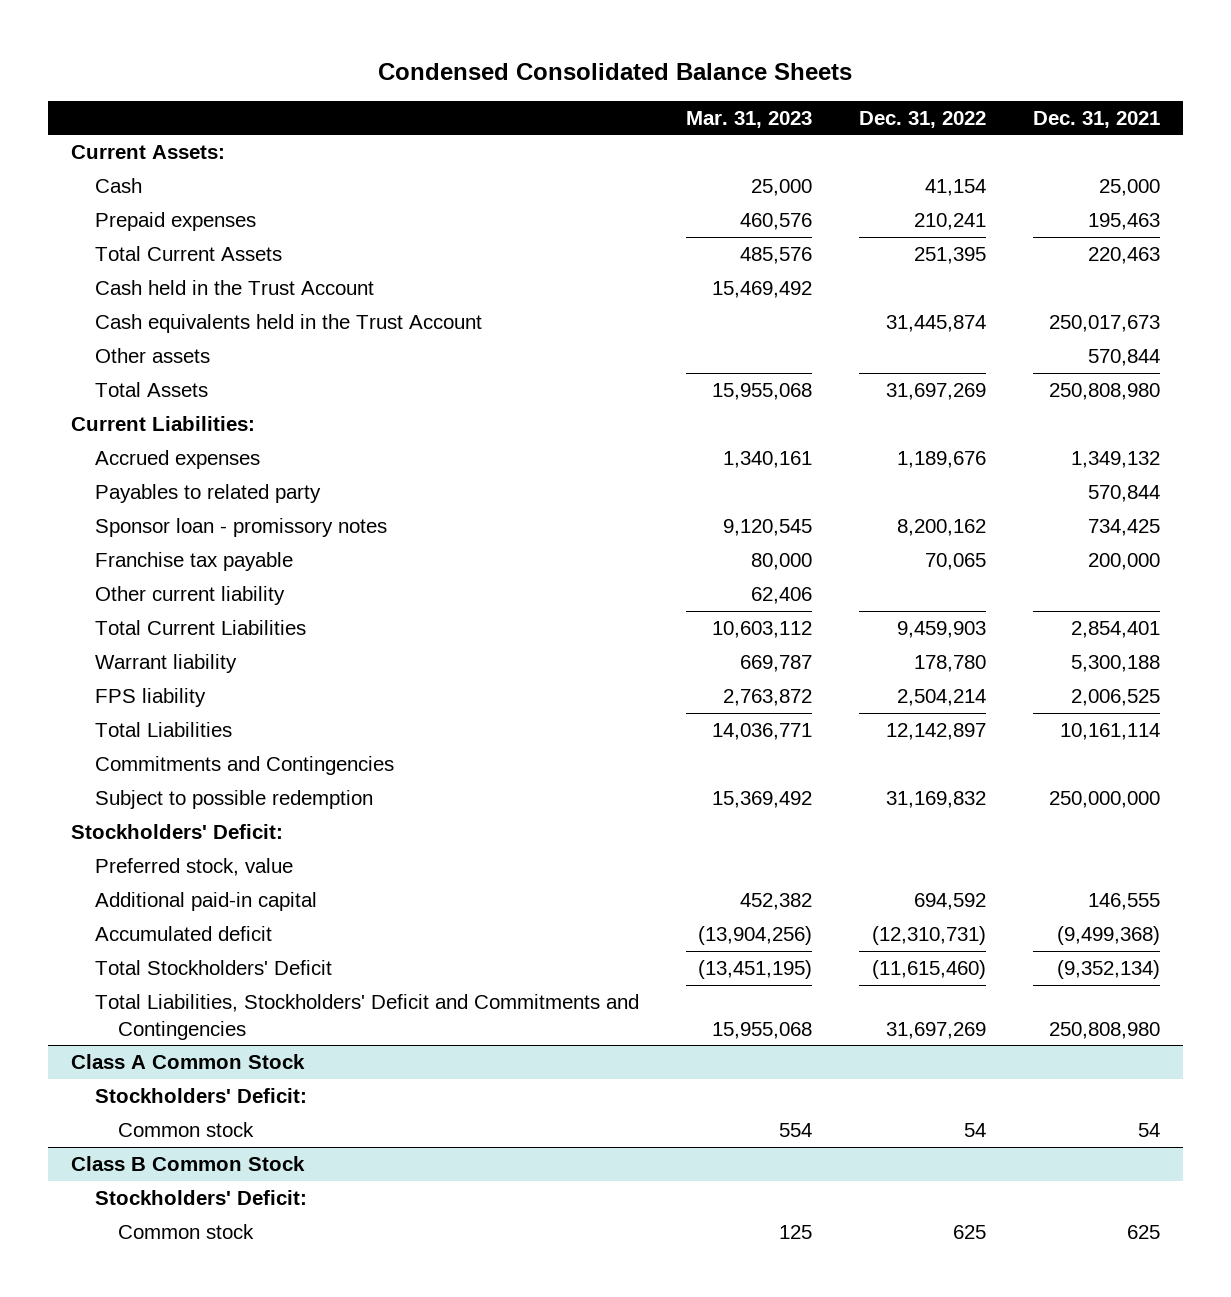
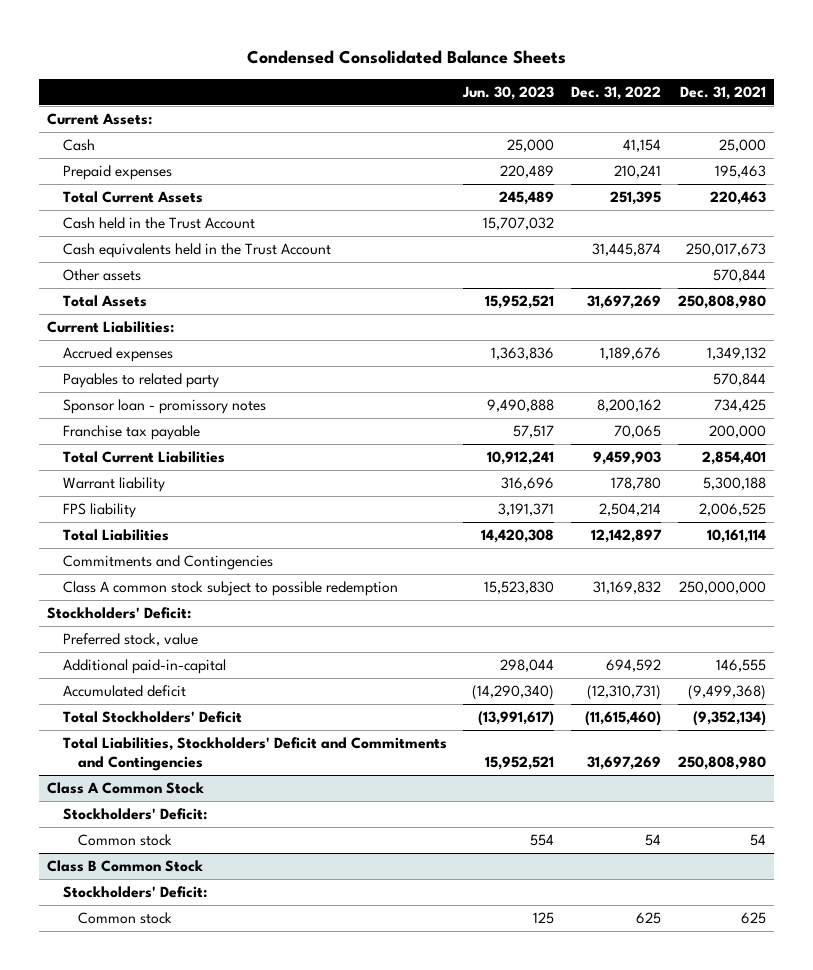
- | Mar. 31, 2023 | Dec. 31, 2022 | Dec. 31, 2021
+ | Jun. 30, 2023 | Dec. 31, 2022 | Dec. 31, 2021
- Other current liability | 62,406 | |
- Subject to possible redemption | 15,369,492 | 31,169,832 | 250,000,000
+ Class A common stock subject to possible redemption | 15,523,830 | 31,169,832 | 250,000,000
- Additional paid-in capital | 452,382 | 694,592 | 146,555
+ Additional paid-in-capital | 298,044 | 694,592 | 146,555

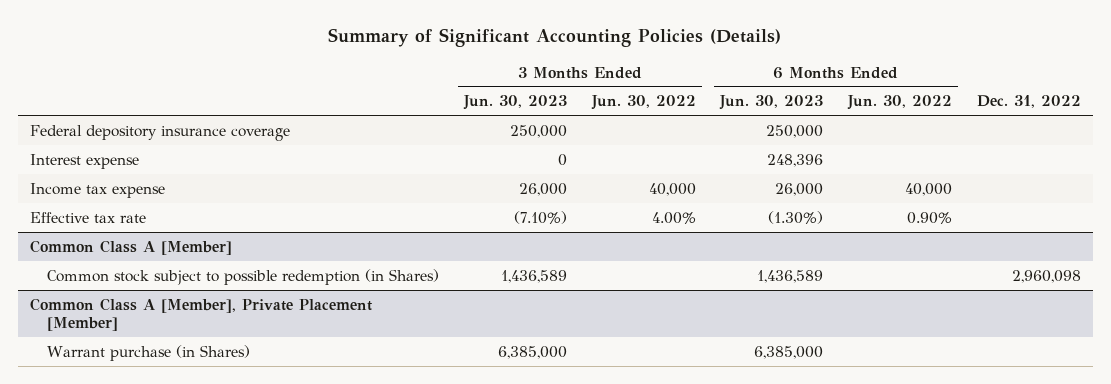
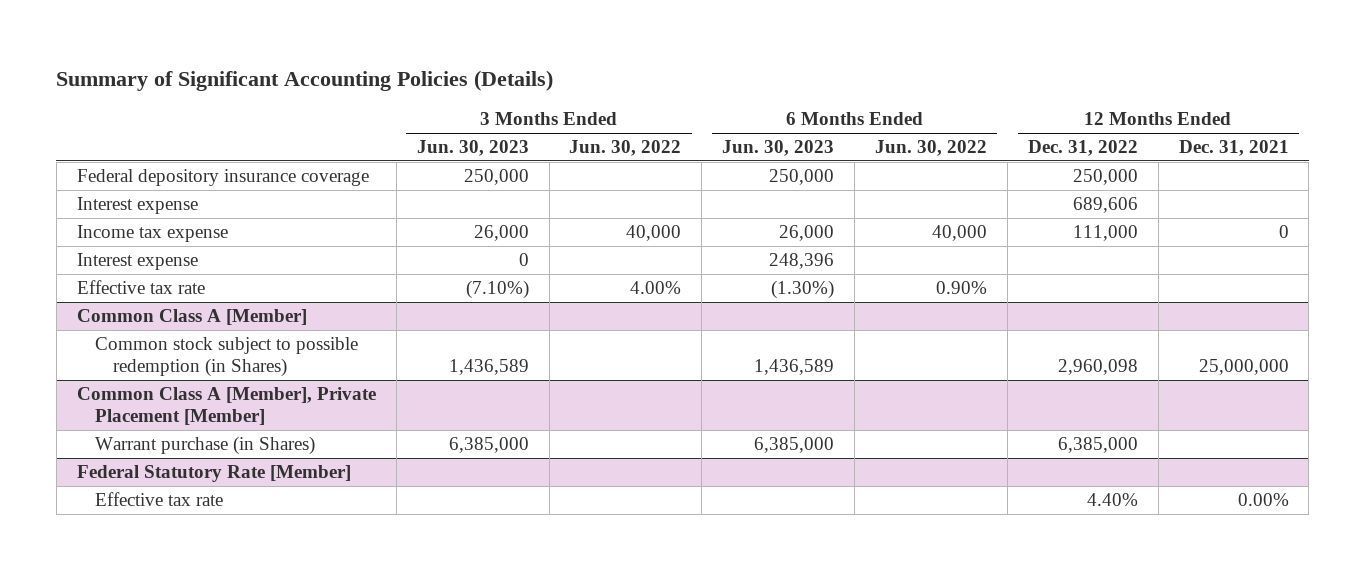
- | 3 Months Ended Jun. 30, 2023 | 3 Months Ended Jun. 30, 2022 | 6 Months Ended Jun. 30, 2023 | 6 Months Ended Jun. 30, 2022 | Dec. 31, 2022
+ | 3 Months Ended Jun. 30, 2023 | 3 Months Ended Jun. 30, 2022 | 6 Months Ended Jun. 30, 2023 | 6 Months Ended Jun. 30, 2022 | 12 Months Ended Dec. 31, 2022 | 12 Months Ended Dec. 31, 2021
+ Interest expense | | | | | 689,606 |
moved down: Interest expense | 0 | | 248,396 | | |
+ Federal Statutory Rate [Member]
+ Effective tax rate | | | | | 4.40% | 0.00%

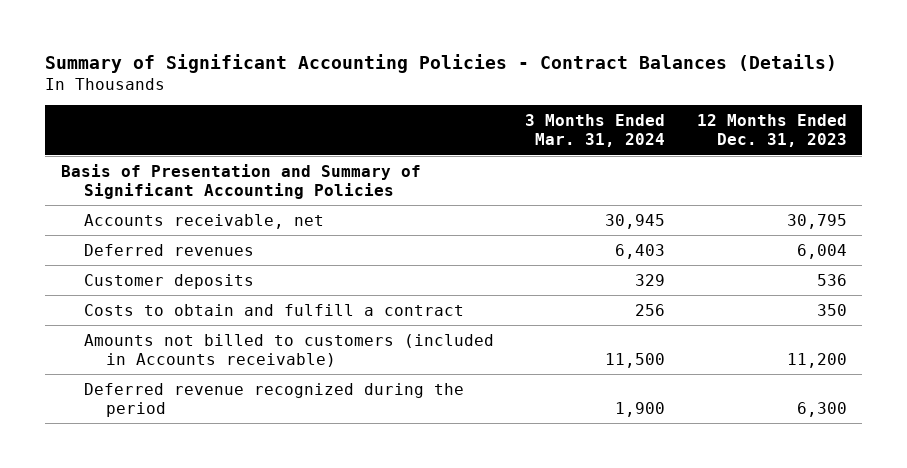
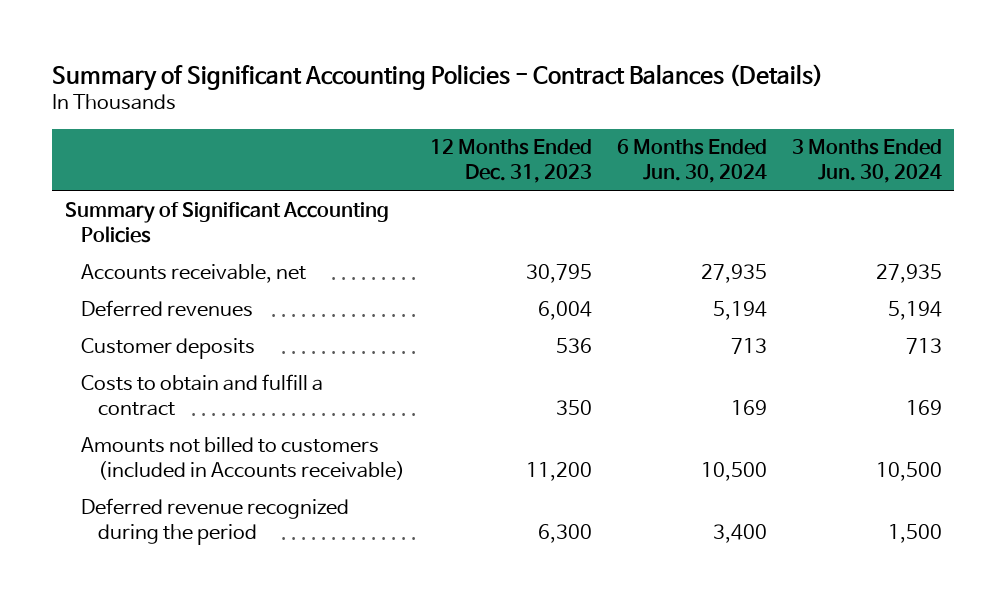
- | 3 Months Ended Mar. 31, 2024 | 12 Months Ended Dec. 31, 2023
+ | 12 Months Ended Dec. 31, 2023 | 6 Months Ended Jun. 30, 2024 | 3 Months Ended Jun. 30, 2024
- Basis of Presentation and Summary of Significant Accounting Policies
+ Summary of Significant Accounting Policies

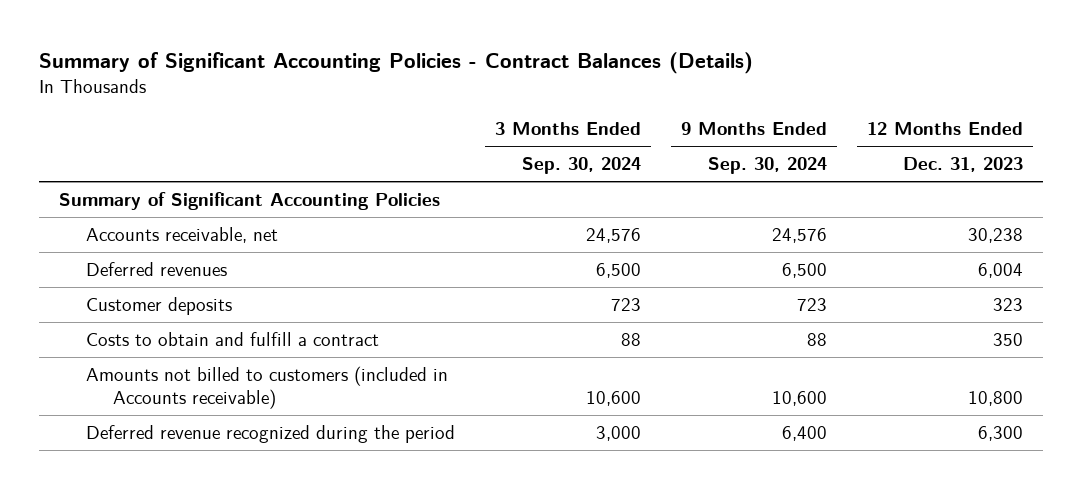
- | 12 Months Ended Dec. 31, 2023 | 6 Months Ended Jun. 30, 2024 | 3 Months Ended Jun. 30, 2024
+ | 3 Months Ended Sep. 30, 2024 | 9 Months Ended Sep. 30, 2024 | 12 Months Ended Dec. 31, 2023
- Accounts receivable, net | 30,795 | 27,935 | 27,935
+ Accounts receivable, net | 24,576 | 24,576 | 30,238
- Customer deposits | 536 | 713 | 713
+ Customer deposits | 723 | 723 | 323
- Amounts not billed to customers (included in Accounts receivable) | 11,200 | 10,500 | 10,500
+ Amounts not billed to customers (included in Accounts receivable) | 10,600 | 10,600 | 10,800

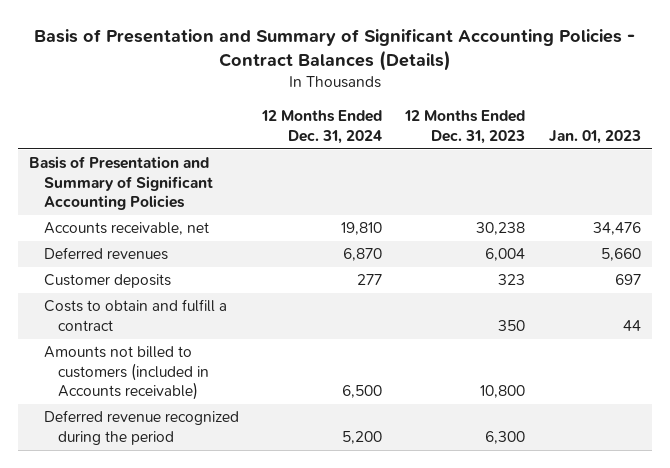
- Summary of Significant Accounting Policies - Contract Balances (Details)
+ Basis of Presentation and Summary of Significant Accounting Policies - Contract Balances (Details)
- | 3 Months Ended Sep. 30, 2024 | 9 Months Ended Sep. 30, 2024 | 12 Months Ended Dec. 31, 2023
+ | 12 Months Ended Dec. 31, 2024 | 12 Months Ended Dec. 31, 2023 | Jan. 01, 2023
- Summary of Significant Accounting Policies
+ Basis of Presentation and Summary of Significant Accounting Policies

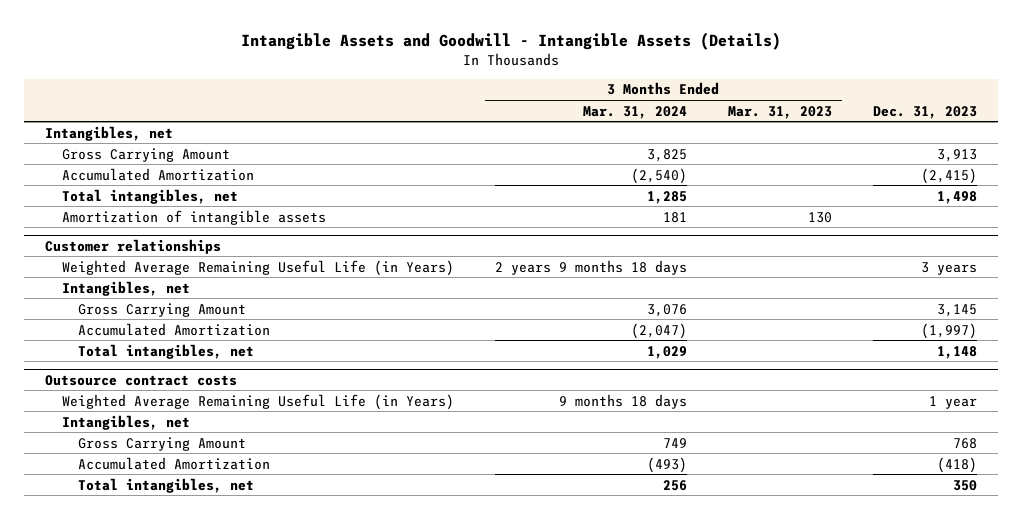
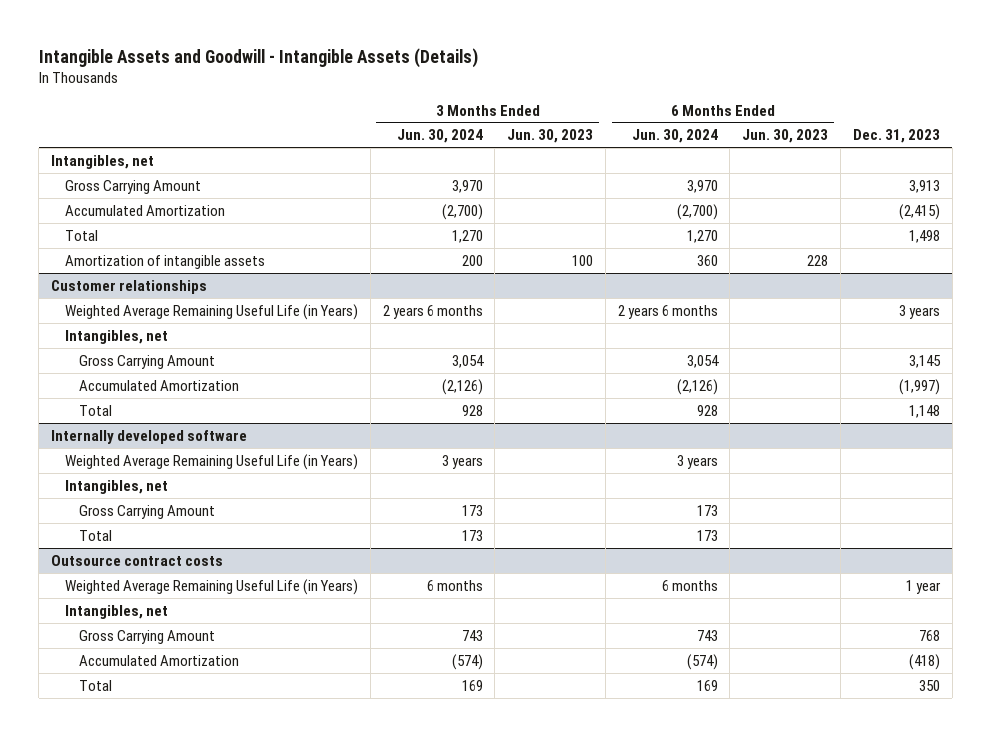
- | 3 Months Ended Mar. 31, 2024 | 3 Months Ended Mar. 31, 2023 | Dec. 31, 2023
+ | 3 Months Ended Jun. 30, 2024 | 3 Months Ended Jun. 30, 2023 | 6 Months Ended Jun. 30, 2024 | 6 Months Ended Jun. 30, 2023 | Dec. 31, 2023
- Total intangibles, net | 1,285 | | 1,498
+ Total | 1,270 | | 1,270 | | 1,498
@ Customer relationships
- Total intangibles, net | 1,029 | | 1,148
+ Total | 928 | | 928 | | 1,148
+ Internally developed software
+ Weighted Average Remaining Useful Life (in Years) | 3 years | | 3 years | |
+ Intangibles, net
+ Gross Carrying Amount | 173 | | 173 | |
+ Total | 173 | | 173 | |
@ Outsource contract costs
- Total intangibles, net | 256 | | 350
+ Total | 169 | | 169 | | 350

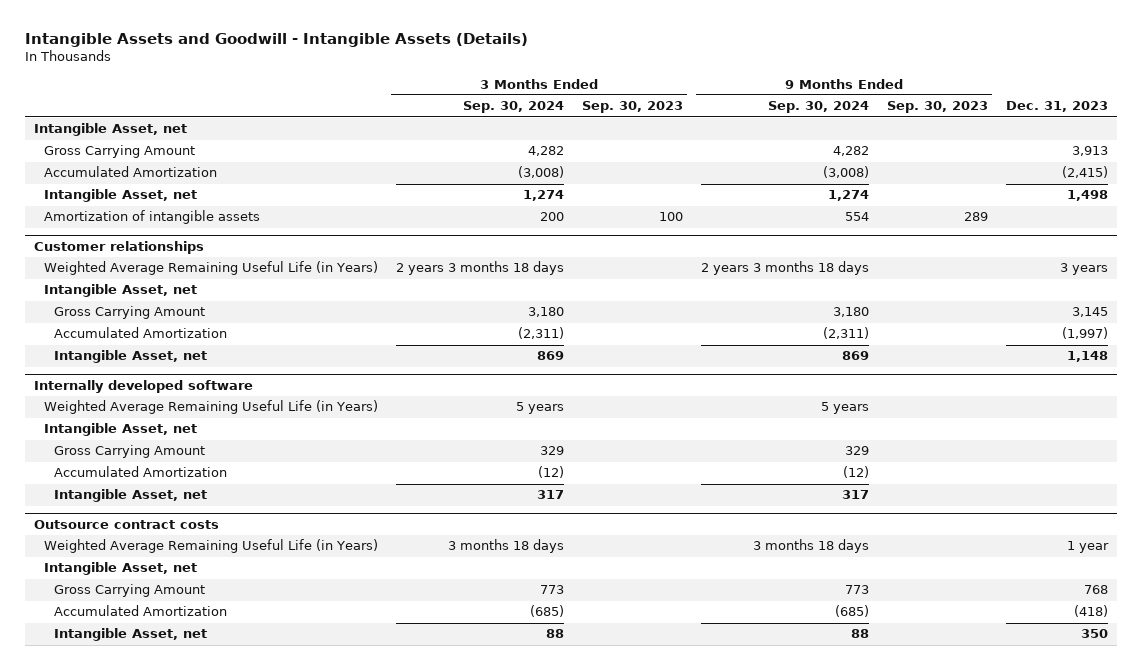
- | 3 Months Ended Jun. 30, 2024 | 3 Months Ended Jun. 30, 2023 | 6 Months Ended Jun. 30, 2024 | 6 Months Ended Jun. 30, 2023 | Dec. 31, 2023
+ | 3 Months Ended Sep. 30, 2024 | 3 Months Ended Sep. 30, 2023 | 9 Months Ended Sep. 30, 2024 | 9 Months Ended Sep. 30, 2023 | Dec. 31, 2023
- Intangibles, net
+ Intangible Asset, net
- Total | 1,270 | | 1,270 | | 1,498
+ Intangible Asset, net | 1,274 | | 1,274 | | 1,498
@ Customer relationships
- Intangibles, net
+ Intangible Asset, net
- Total | 928 | | 928 | | 1,148
+ Intangible Asset, net | 869 | | 869 | | 1,148
@ Internally developed software
- Intangibles, net
+ Intangible Asset, net
- Total | 173 | | 173 | |
+ Accumulated Amortization | (12) | | (12) | |
+ Intangible Asset, net | 317 | | 317 | |
@ Outsource contract costs
- Intangibles, net
+ Intangible Asset, net
- Total | 169 | | 169 | | 350
+ Intangible Asset, net | 88 | | 88 | | 350

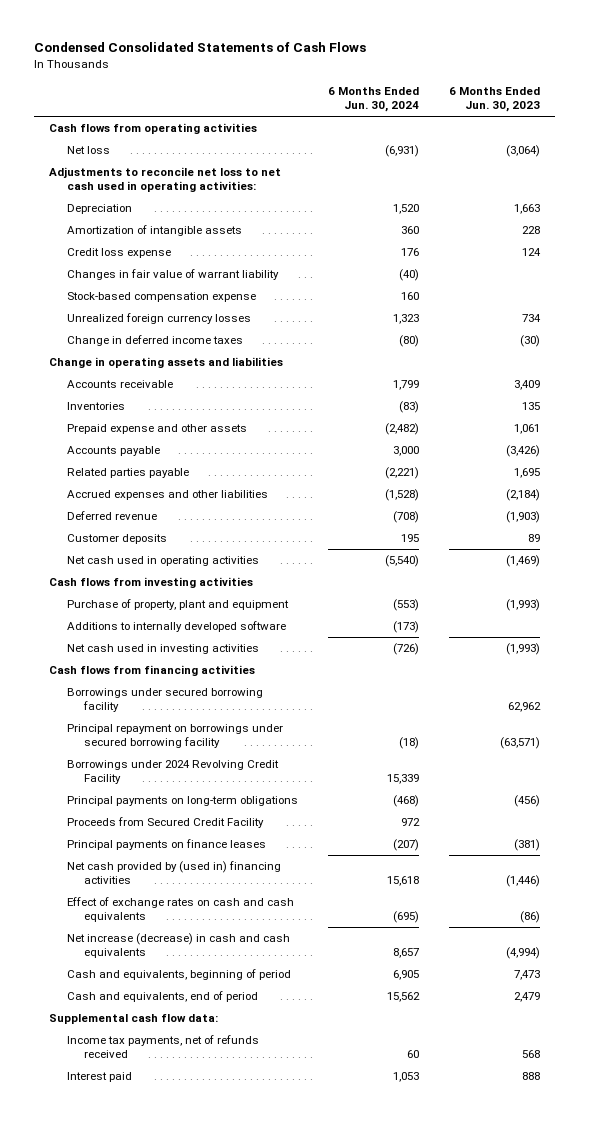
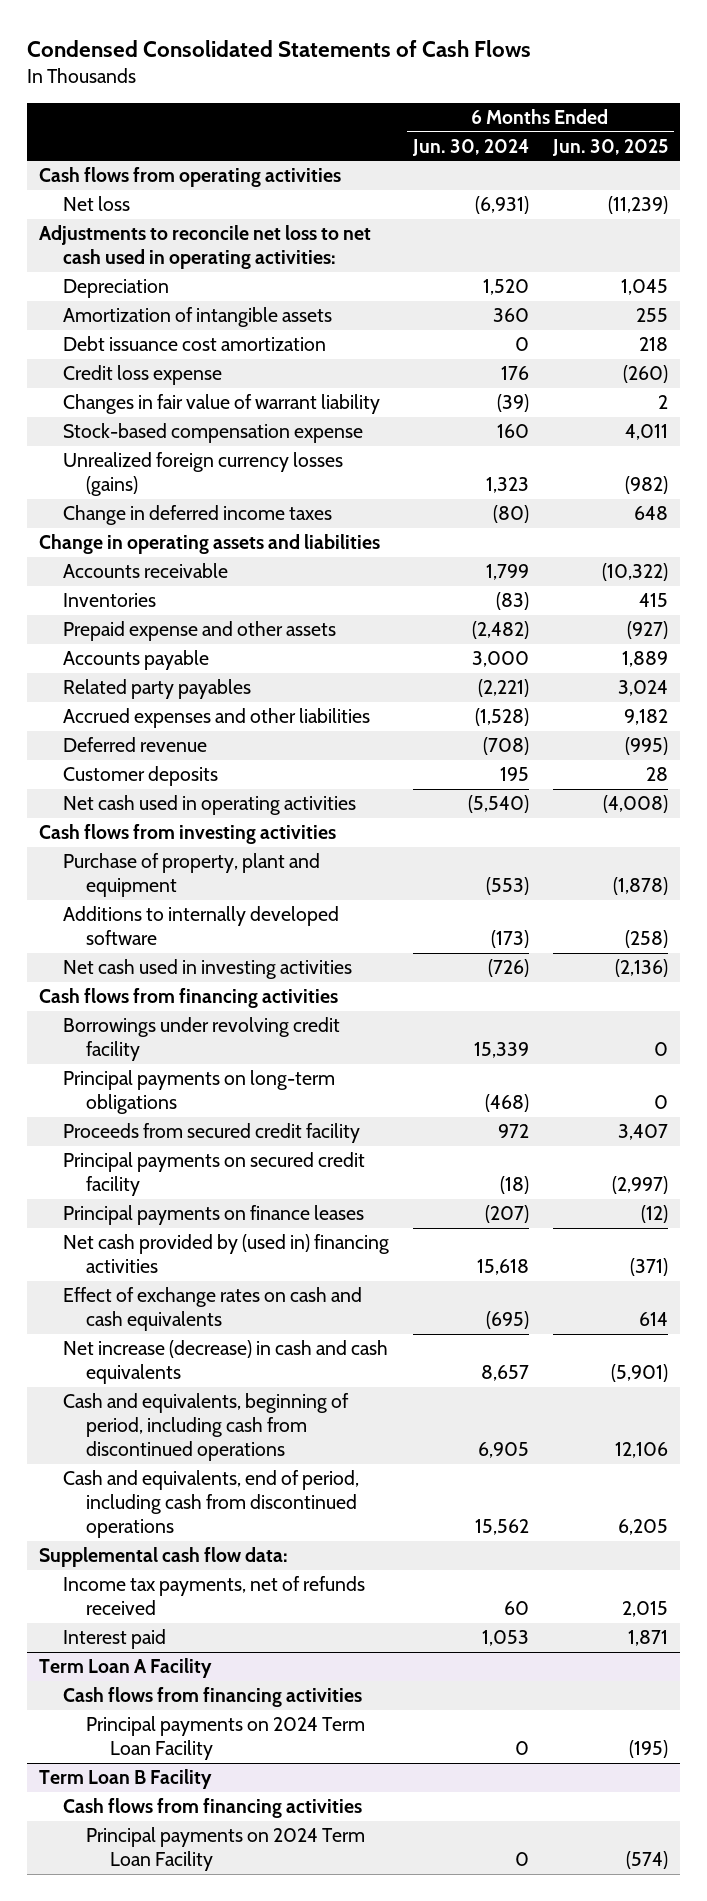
- | 6 Months Ended Jun. 30, 2024 | 6 Months Ended Jun. 30, 2023
+ | 6 Months Ended Jun. 30, 2024 | 6 Months Ended Jun. 30, 2025
+ Debt issuance cost amortization | 0 | 218
- Changes in fair value of warrant liability | (40) |
+ Changes in fair value of warrant liability | (39) | 2
- Unrealized foreign currency losses | 1,323 | 734
+ Unrealized foreign currency losses (gains) | 1,323 | (982)
- Related parties payable | (2,221) | 1,695
+ Related party payables | (2,221) | 3,024
- Borrowings under secured borrowing facility | | 62,962
- Principal repayment on borrowings under secured borrowing facility | (18) | (63,571)
- Borrowings under 2024 Revolving Credit Facility | 15,339 |
+ Borrowings under revolving credit facility | 15,339 | 0
- Proceeds from Secured Credit Facility | 972 |
+ Proceeds from secured credit facility | 972 | 3,407
+ Principal payments on secured credit facility | (18) | (2,997)
- Cash and equivalents, beginning of period | 6,905 | 7,473
- Cash and equivalents, end of period | 15,562 | 2,479
+ Cash and equivalents, beginning of period, including cash from discontinued operations | 6,905 | 12,106
+ Cash and equivalents, end of period, including cash from discontinued operations | 15,562 | 6,205
+ Term Loan A Facility
+ Cash flows from financing activities
+ Principal payments on 2024 Term Loan Facility | 0 | (195)
+ Term Loan B Facility
+ Cash flows from financing activities
+ Principal payments on 2024 Term Loan Facility | 0 | (574)

